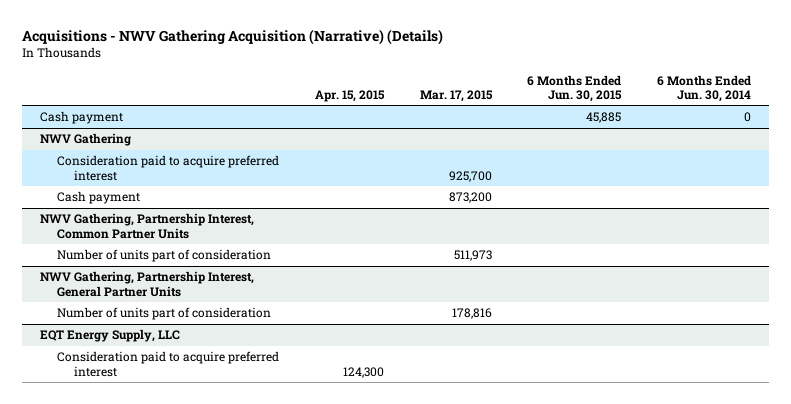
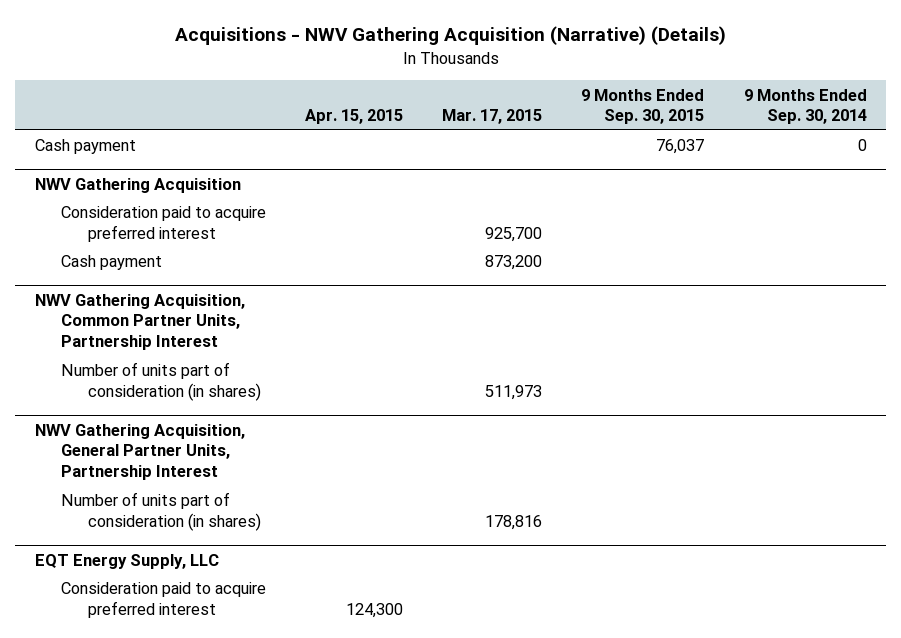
- | Apr. 15, 2015 | Mar. 17, 2015 | 6 Months Ended Jun. 30, 2015 | 6 Months Ended Jun. 30, 2014
+ | Apr. 15, 2015 | Mar. 17, 2015 | 9 Months Ended Sep. 30, 2015 | 9 Months Ended Sep. 30, 2014
- NWV Gathering
+ NWV Gathering Acquisition
- NWV Gathering, Partnership Interest, Common Partner Units
- Number of units part of consideration | | 511,973 | |
- NWV Gathering, Partnership Interest, General Partner Units
- Number of units part of consideration | | 178,816 | |
+ NWV Gathering Acquisition, Common Partner Units, Partnership Interest
+ Number of units part of consideration (in shares) | | 511,973 | |
+ NWV Gathering Acquisition, General Partner Units, Partnership Interest
+ Number of units part of consideration (in shares) | | 178,816 | |

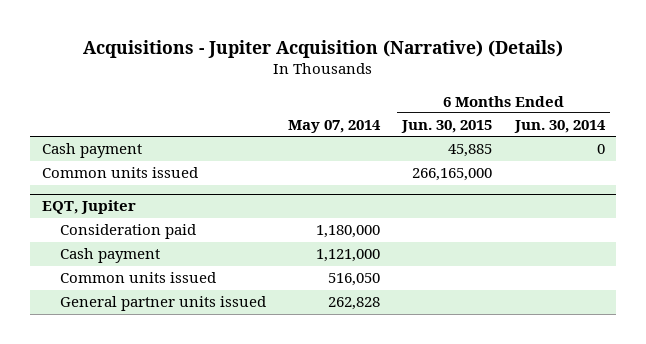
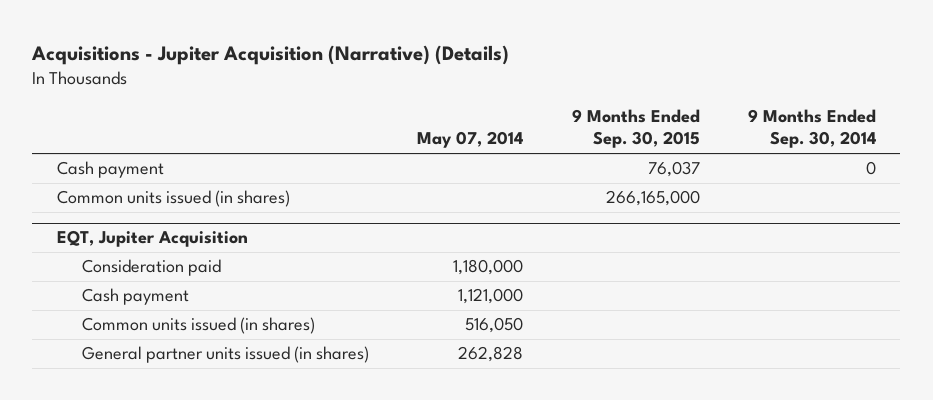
- | May 07, 2014 | 6 Months Ended Jun. 30, 2015 | 6 Months Ended Jun. 30, 2014
+ | May 07, 2014 | 9 Months Ended Sep. 30, 2015 | 9 Months Ended Sep. 30, 2014
- Common units issued | | 266,165,000 |
- EQT, Jupiter
+ Common units issued (in shares) | | 266,165,000 |
+ EQT, Jupiter Acquisition
- Common units issued | 516,050 | |
- General partner units issued | 262,828 | |
+ Common units issued (in shares) | 516,050 | |
+ General partner units issued (in shares) | 262,828 | |

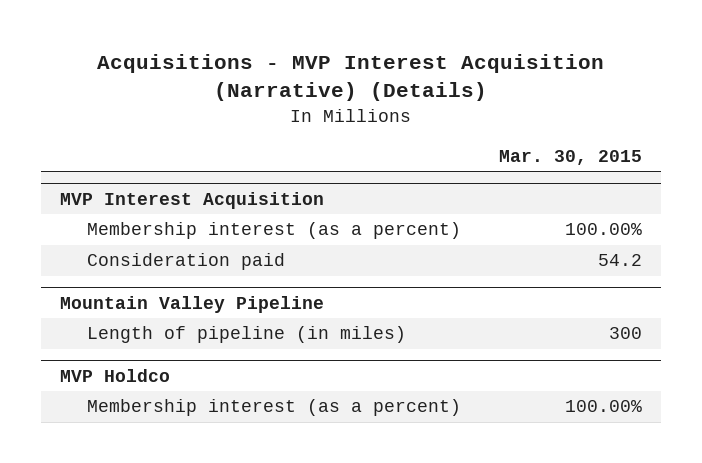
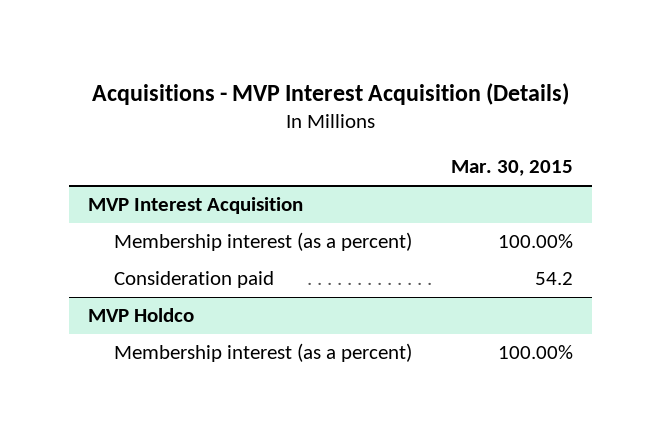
- Acquisitions - MVP Interest Acquisition (Narrative) (Details)
+ Acquisitions - MVP Interest Acquisition (Details)
- Mountain Valley Pipeline
- Length of pipeline (in miles) | 300

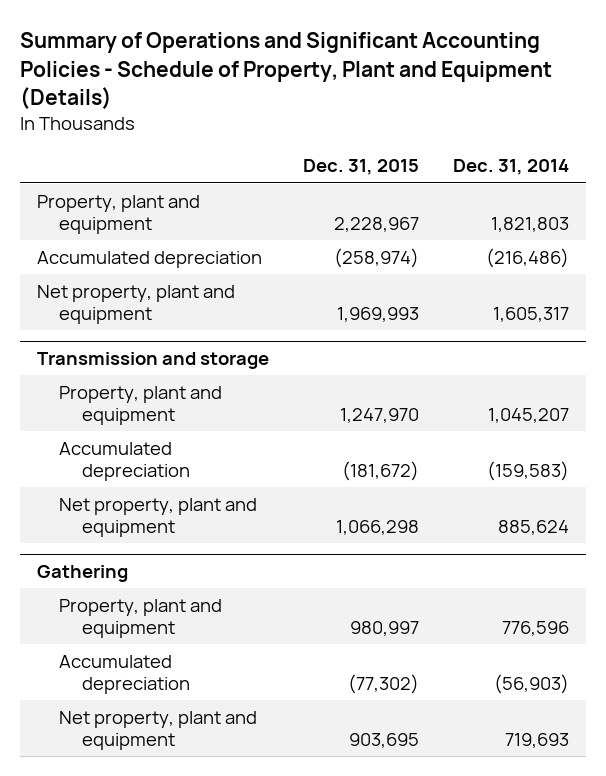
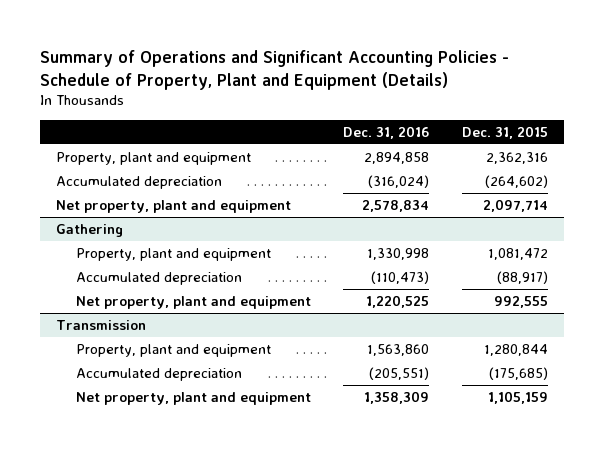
- | Dec. 31, 2015 | Dec. 31, 2014
+ | Dec. 31, 2016 | Dec. 31, 2015
- Property, plant and equipment | 2,228,967 | 1,821,803
- Accumulated depreciation | (258,974) | (216,486)
- Net property, plant and equipment | 1,969,993 | 1,605,317
- Transmission and storage
- Property, plant and equipment | 1,247,970 | 1,045,207
- Accumulated depreciation | (181,672) | (159,583)
- Net property, plant and equipment | 1,066,298 | 885,624
+ Property, plant and equipment | 2,894,858 | 2,362,316
+ Accumulated depreciation | (316,024) | (264,602)
+ Net property, plant and equipment | 2,578,834 | 2,097,714
@ Gathering
- Property, plant and equipment | 980,997 | 776,596
- Accumulated depreciation | (77,302) | (56,903)
- Net property, plant and equipment | 903,695 | 719,693
+ Property, plant and equipment | 1,330,998 | 1,081,472
+ Accumulated depreciation | (110,473) | (88,917)
+ Net property, plant and equipment | 1,220,525 | 992,555
+ Transmission
+ Property, plant and equipment | 1,563,860 | 1,280,844
+ Accumulated depreciation | (205,551) | (175,685)
+ Net property, plant and equipment | 1,358,309 | 1,105,159

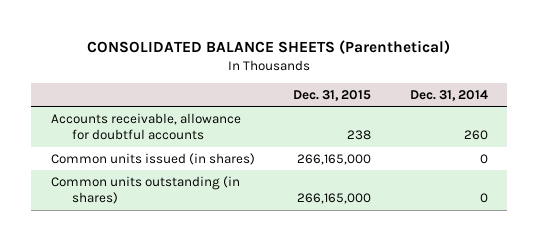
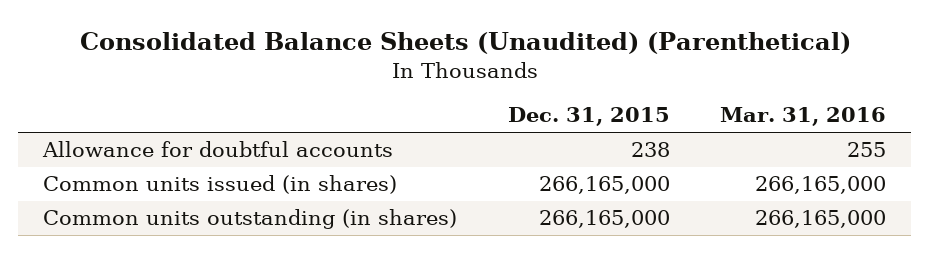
- CONSOLIDATED BALANCE SHEETS (Parenthetical)
+ Consolidated Balance Sheets (Unaudited) (Parenthetical)
- | Dec. 31, 2015 | Dec. 31, 2014
+ | Dec. 31, 2015 | Mar. 31, 2016
- Accounts receivable, allowance for doubtful accounts | 238 | 260
+ Allowance for doubtful accounts | 238 | 255

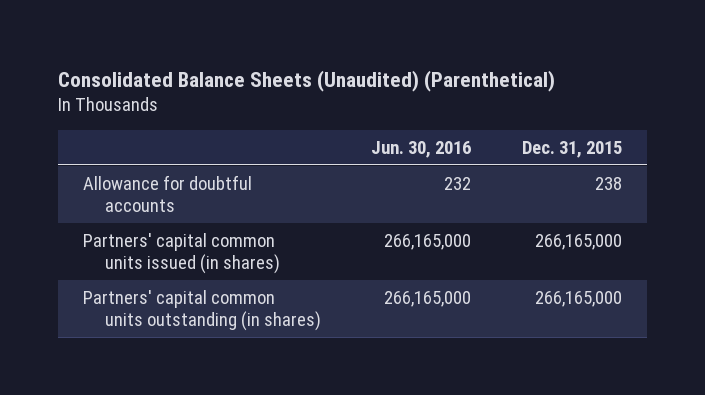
- | Dec. 31, 2015 | Mar. 31, 2016
+ | Jun. 30, 2016 | Dec. 31, 2015
- Common units issued (in shares) | 266,165,000 | 266,165,000
- Common units outstanding (in shares) | 266,165,000 | 266,165,000
+ Partners' capital common units issued (in shares) | 266,165,000 | 266,165,000
+ Partners' capital common units outstanding (in shares) | 266,165,000 | 266,165,000

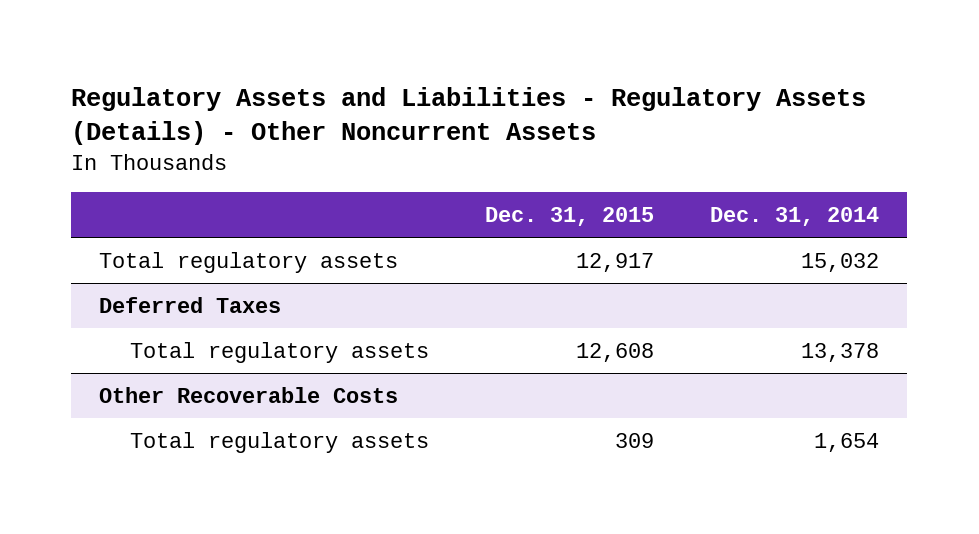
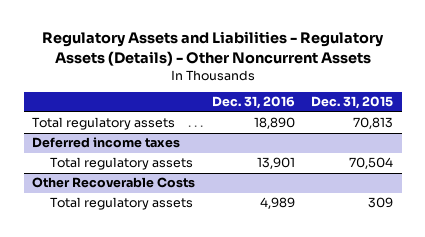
- | Dec. 31, 2015 | Dec. 31, 2014
+ | Dec. 31, 2016 | Dec. 31, 2015
- Total regulatory assets | 12,917 | 15,032
- Deferred Taxes
- Total regulatory assets | 12,608 | 13,378
+ Total regulatory assets | 18,890 | 70,813
+ Deferred income taxes
+ Total regulatory assets | 13,901 | 70,504

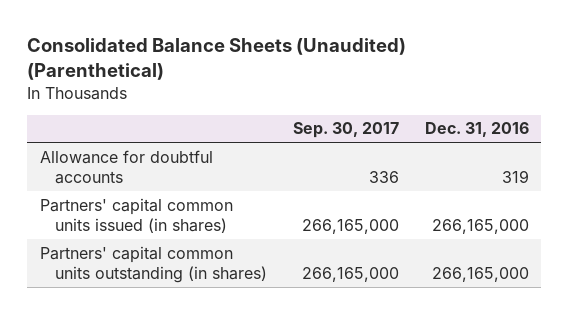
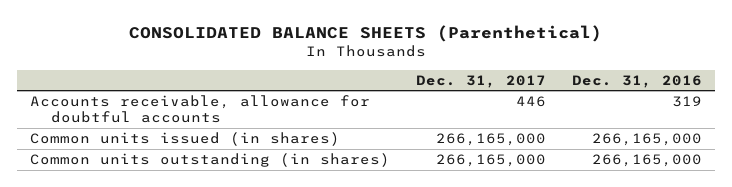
- Consolidated Balance Sheets (Unaudited) (Parenthetical)
+ CONSOLIDATED BALANCE SHEETS (Parenthetical)
- | Sep. 30, 2017 | Dec. 31, 2016
+ | Dec. 31, 2017 | Dec. 31, 2016
- Allowance for doubtful accounts | 336 | 319
- Partners' capital common units issued (in shares) | 266,165,000 | 266,165,000
- Partners' capital common units outstanding (in shares) | 266,165,000 | 266,165,000
+ Accounts receivable, allowance for doubtful accounts | 446 | 319
+ Common units issued (in shares) | 266,165,000 | 266,165,000
+ Common units outstanding (in shares) | 266,165,000 | 266,165,000

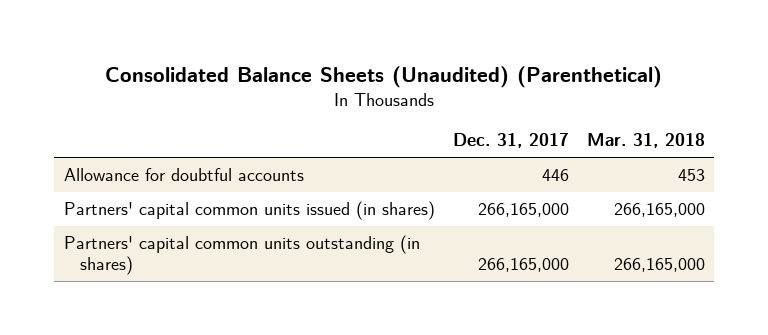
- CONSOLIDATED BALANCE SHEETS (Parenthetical)
+ Consolidated Balance Sheets (Unaudited) (Parenthetical)
- | Dec. 31, 2017 | Dec. 31, 2016
+ | Dec. 31, 2017 | Mar. 31, 2018
- Accounts receivable, allowance for doubtful accounts | 446 | 319
- Common units issued (in shares) | 266,165,000 | 266,165,000
- Common units outstanding (in shares) | 266,165,000 | 266,165,000
+ Allowance for doubtful accounts | 446 | 453
+ Partners' capital common units issued (in shares) | 266,165,000 | 266,165,000
+ Partners' capital common units outstanding (in shares) | 266,165,000 | 266,165,000

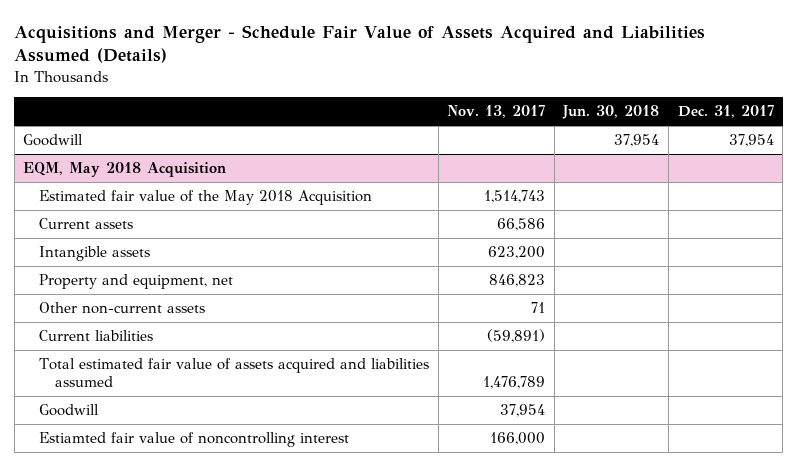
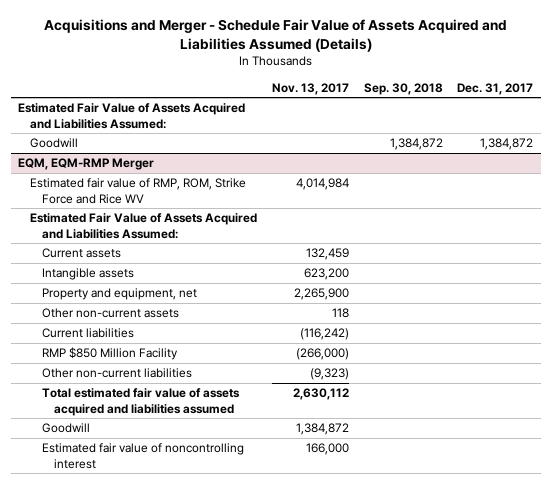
- | Nov. 13, 2017 | Jun. 30, 2018 | Dec. 31, 2017
+ | Nov. 13, 2017 | Sep. 30, 2018 | Dec. 31, 2017
- Goodwill | | 37,954 | 37,954
- EQM, May 2018 Acquisition
- Estimated fair value of the May 2018 Acquisition | 1,514,743 | |
- Current assets | 66,586 | |
+ Estimated Fair Value of Assets Acquired and Liabilities Assumed:
+ Goodwill | | 1,384,872 | 1,384,872
+ EQM, EQM-RMP Merger
+ Estimated fair value of RMP, ROM, Strike Force and Rice WV | 4,014,984 | |
+ Estimated Fair Value of Assets Acquired and Liabilities Assumed:
+ Current assets | 132,459 | |
- Property and equipment, net | 846,823 | |
- Other non-current assets | 71 | |
- Current liabilities | (59,891) | |
- Total estimated fair value of assets acquired and liabilities assumed | 1,476,789 | |
- Goodwill | 37,954 | |
- Estiamted fair value of noncontrolling interest | 166,000 | |
+ Property and equipment, net | 2,265,900 | |
+ Other non-current assets | 118 | |
+ Current liabilities | (116,242) | |
+ RMP $850 Million Facility | (266,000) | |
+ Other non-current liabilities | (9,323) | |
+ Total estimated fair value of assets acquired and liabilities assumed | 2,630,112 | |
+ Goodwill | 1,384,872 | |
+ Estimated fair value of noncontrolling interest | 166,000 | |

